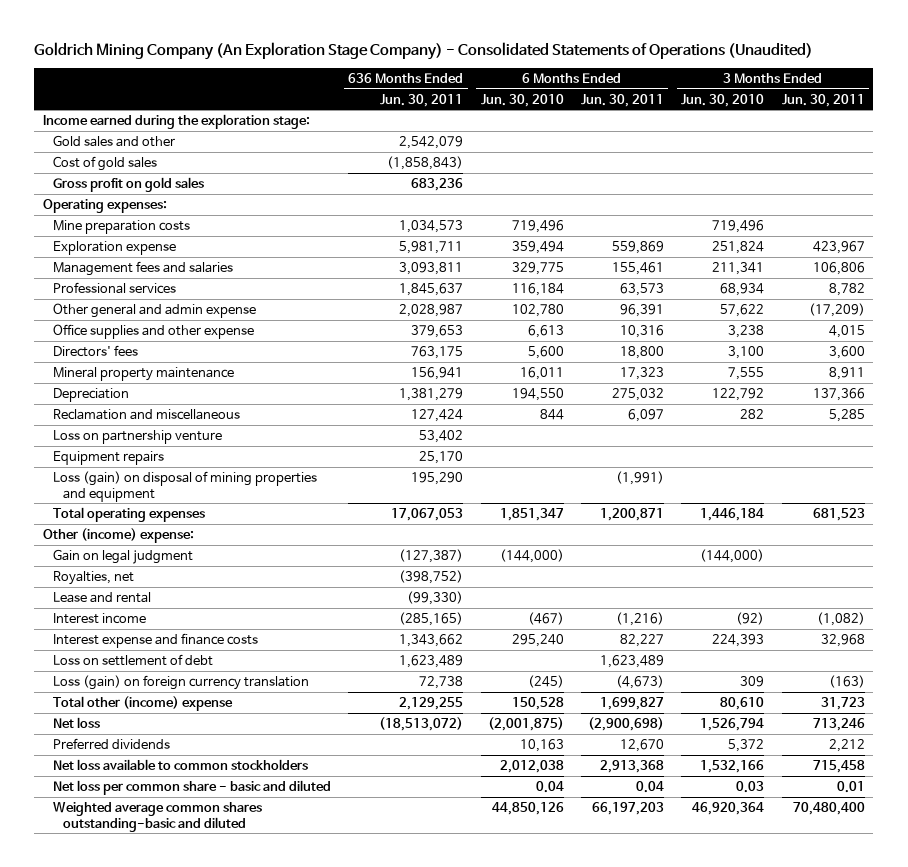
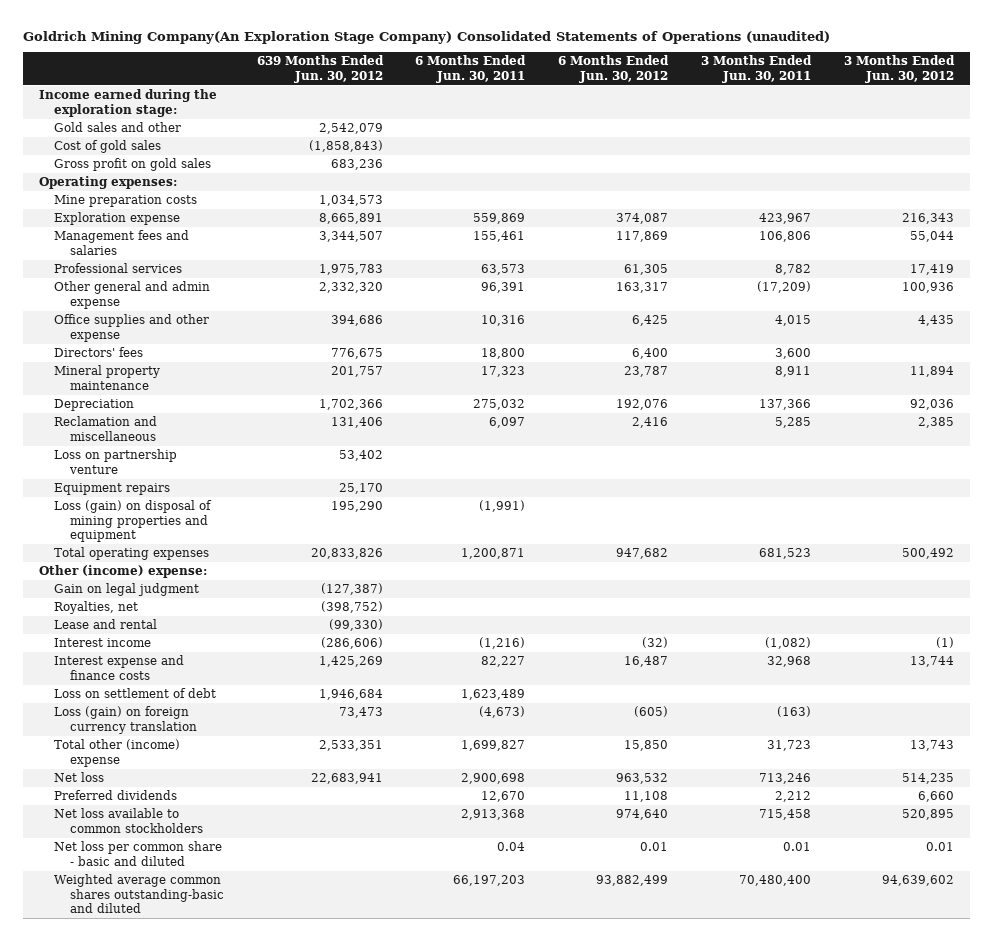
- Goldrich Mining Company (An Exploration Stage Company) - Consolidated Statements of Operations (Unaudited)
+ Goldrich Mining Company(An Exploration Stage Company) Consolidated Statements of Operations (unaudited)
- | 636 Months Ended Jun. 30, 2011 | 6 Months Ended Jun. 30, 2010 | 6 Months Ended Jun. 30, 2011 | 3 Months Ended Jun. 30, 2010 | 3 Months Ended Jun. 30, 2011
+ | 639 Months Ended Jun. 30, 2012 | 6 Months Ended Jun. 30, 2011 | 6 Months Ended Jun. 30, 2012 | 3 Months Ended Jun. 30, 2011 | 3 Months Ended Jun. 30, 2012
- Net loss | (18,513,072) | (2,001,875) | (2,900,698) | 1,526,794 | 713,246
+ Net loss | 22,683,941 | 2,900,698 | 963,532 | 713,246 | 514,235

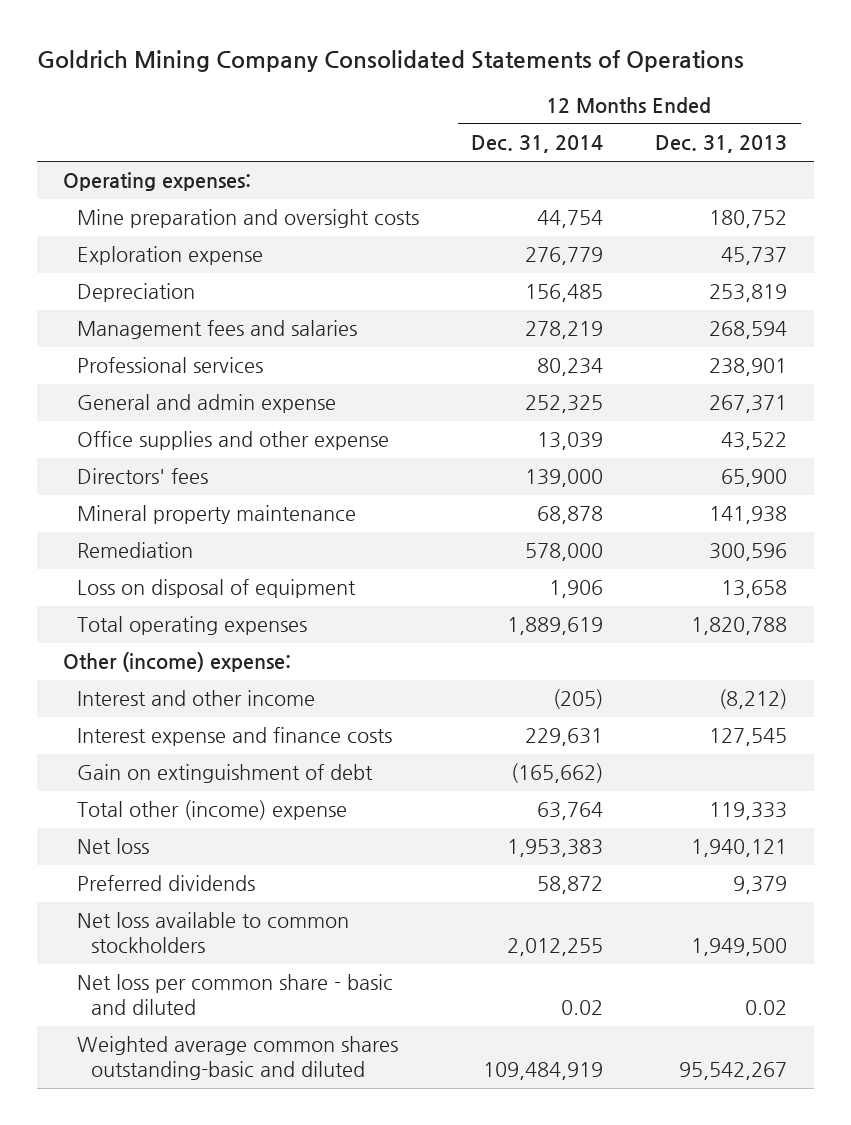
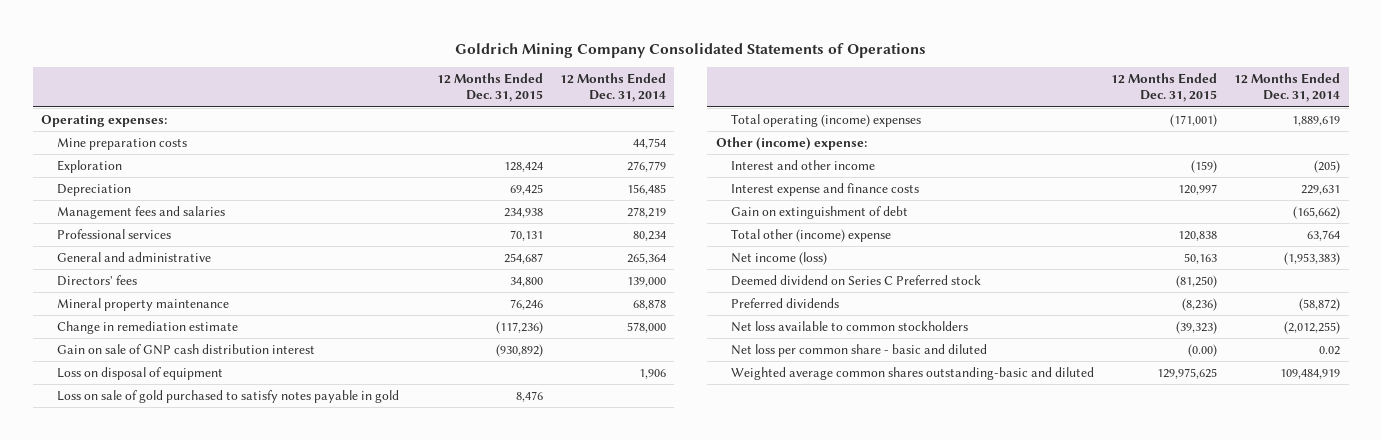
- | 12 Months Ended Dec. 31, 2014 | 12 Months Ended Dec. 31, 2013
+ | 12 Months Ended Dec. 31, 2015 | 12 Months Ended Dec. 31, 2014
- Mine preparation and oversight costs | 44,754 | 180,752
- Exploration expense | 276,779 | 45,737
+ Mine preparation costs | | 44,754
+ Exploration | 128,424 | 276,779
- General and admin expense | 252,325 | 267,371
- Office supplies and other expense | 13,039 | 43,522
+ General and administrative | 254,687 | 265,364
- Remediation | 578,000 | 300,596
+ Change in remediation estimate | (117,236) | 578,000
+ Gain on sale of GNP cash distribution interest | (930,892) |
- Total operating expenses | 1,889,619 | 1,820,788
+ Loss on sale of gold purchased to satisfy notes payable in gold | 8,476 |
+ Total operating (income) expenses | (171,001) | 1,889,619
- Net loss | 1,953,383 | 1,940,121
- Preferred dividends | 58,872 | 9,379
- Net loss available to common stockholders | 2,012,255 | 1,949,500
+ Net income (loss) | 50,163 | (1,953,383)
+ Deemed dividend on Series C Preferred stock | (81,250) |
+ Preferred dividends | (8,236) | (58,872)
+ Net loss available to common stockholders | (39,323) | (2,012,255)

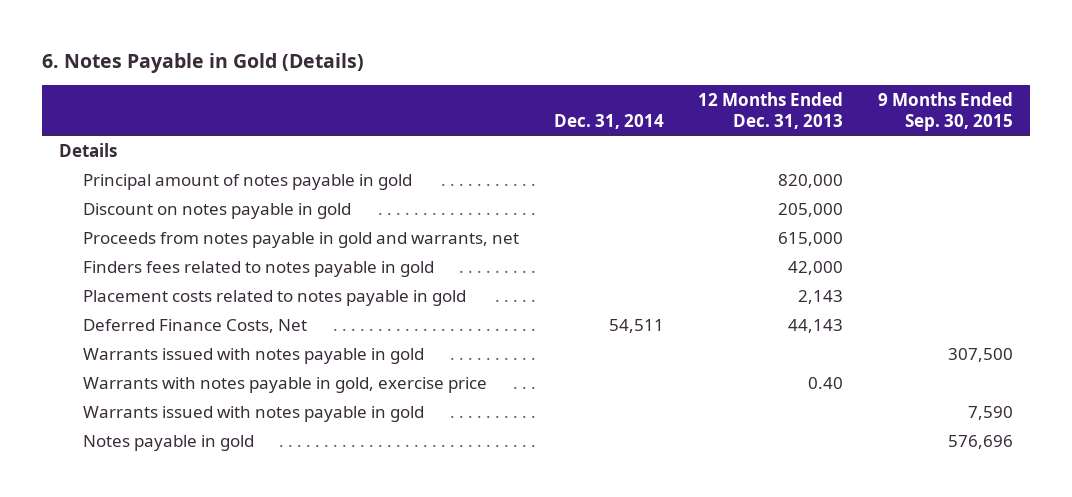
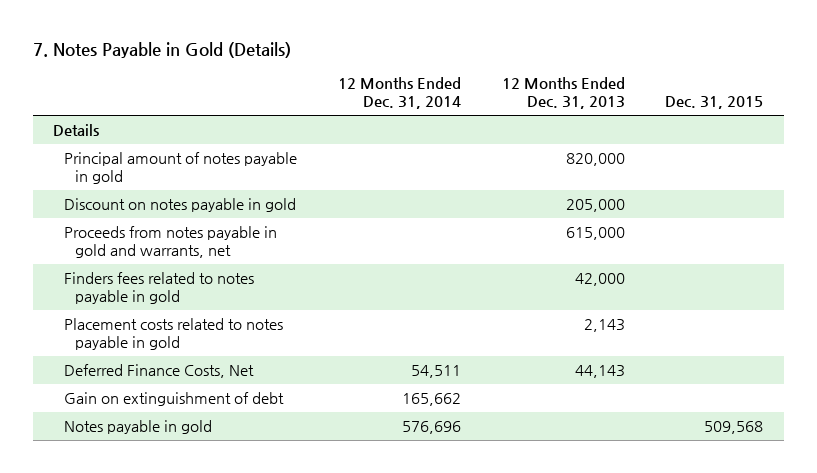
- 6. Notes Payable in Gold (Details)
+ 7. Notes Payable in Gold (Details)
- | Dec. 31, 2014 | 12 Months Ended Dec. 31, 2013 | 9 Months Ended Sep. 30, 2015
+ | 12 Months Ended Dec. 31, 2014 | 12 Months Ended Dec. 31, 2013 | Dec. 31, 2015
- Warrants issued with notes payable in gold | | | 307,500
- Warrants with notes payable in gold, exercise price | | 0.40 |
- Warrants issued with notes payable in gold | | | 7,590
+ Gain on extinguishment of debt | 165,662 | |

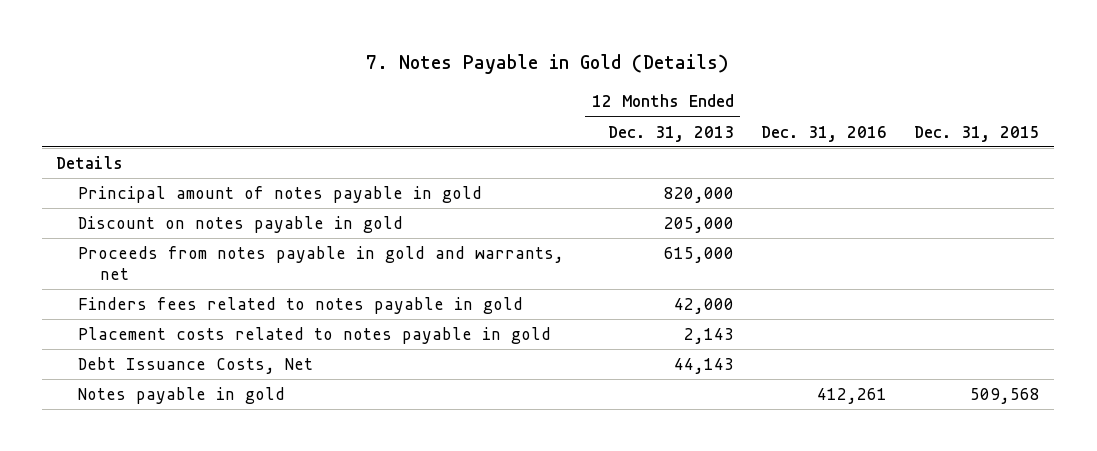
- | 12 Months Ended Dec. 31, 2014 | 12 Months Ended Dec. 31, 2013 | Dec. 31, 2015
+ | 12 Months Ended Dec. 31, 2013 | Dec. 31, 2016 | Dec. 31, 2015
- Deferred Finance Costs, Net | 54,511 | 44,143 |
- Gain on extinguishment of debt | 165,662 | |
+ Debt Issuance Costs, Net | 44,143 | |

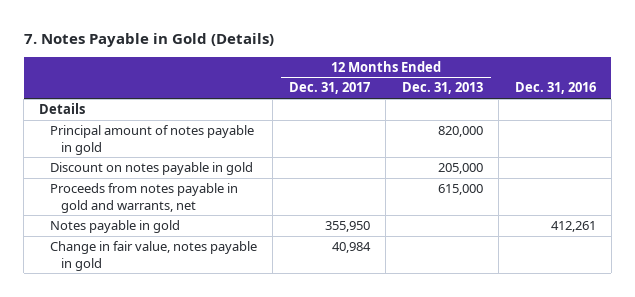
- | 12 Months Ended Dec. 31, 2013 | Dec. 31, 2016 | Dec. 31, 2015
+ | 12 Months Ended Dec. 31, 2017 | 12 Months Ended Dec. 31, 2013 | Dec. 31, 2016
- Finders fees related to notes payable in gold | 42,000 | |
- Placement costs related to notes payable in gold | 2,143 | |
- Debt Issuance Costs, Net | 44,143 | |
+ Change in fair value, notes payable in gold | 40,984 | |

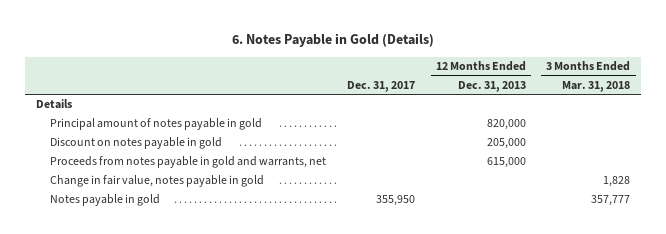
- 7. Notes Payable in Gold (Details)
+ 6. Notes Payable in Gold (Details)
- | 12 Months Ended Dec. 31, 2017 | 12 Months Ended Dec. 31, 2013 | Dec. 31, 2016
+ | Dec. 31, 2017 | 12 Months Ended Dec. 31, 2013 | 3 Months Ended Mar. 31, 2018
moved down: Notes payable in gold | 355,950 | | 357,777

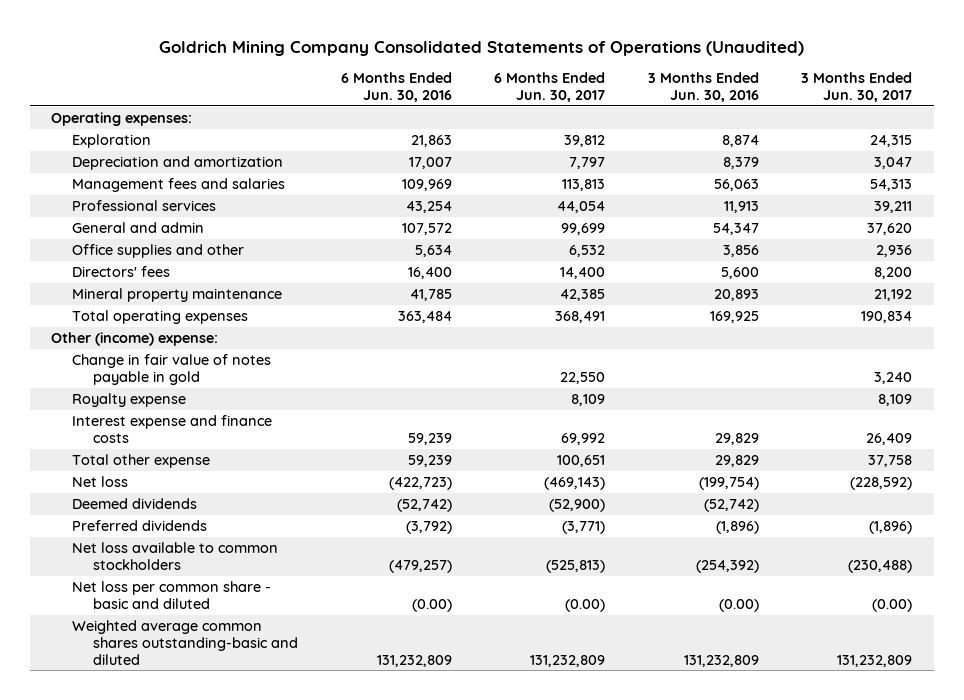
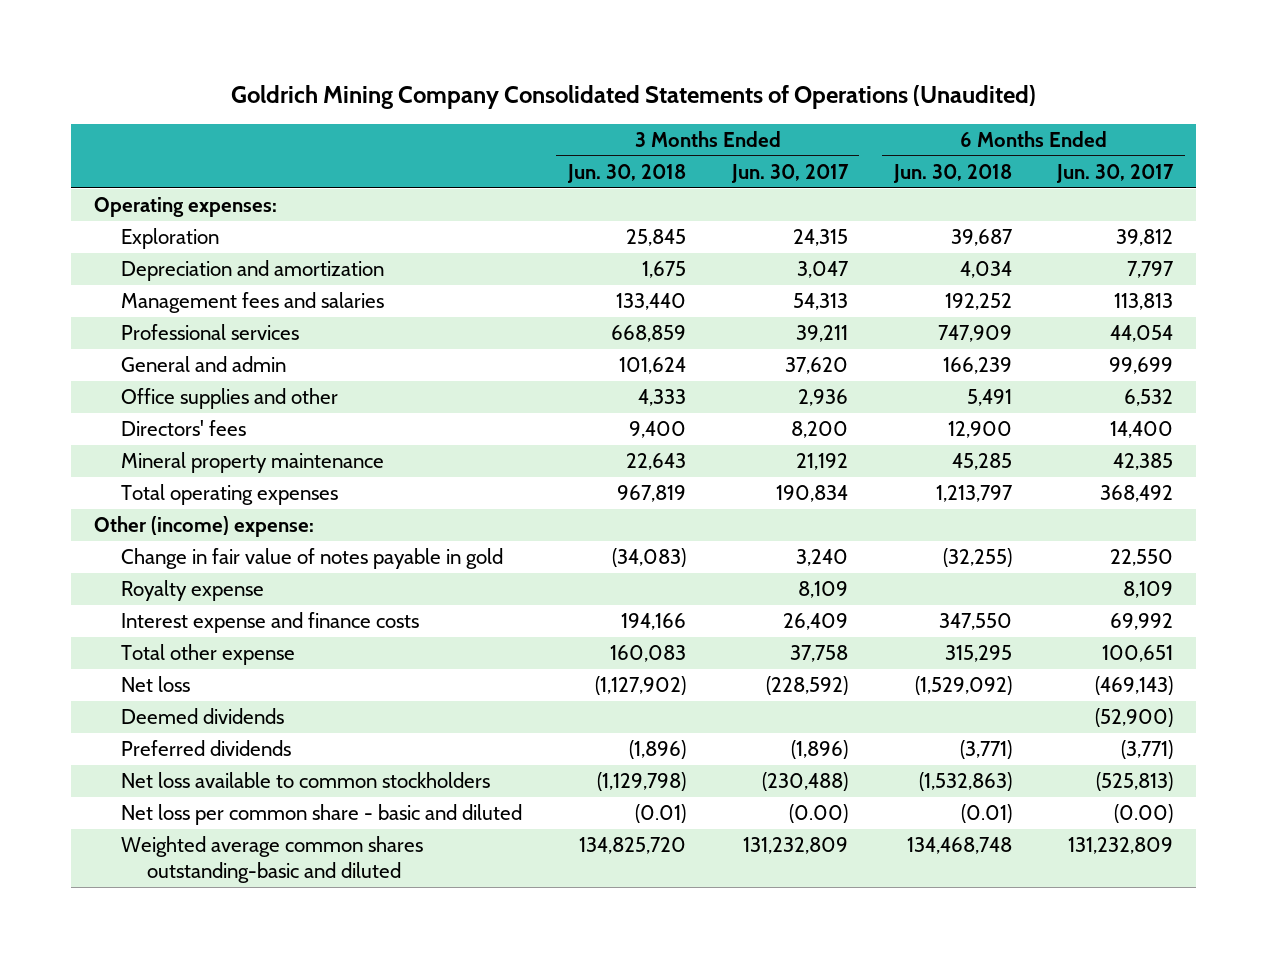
- | 6 Months Ended Jun. 30, 2016 | 6 Months Ended Jun. 30, 2017 | 3 Months Ended Jun. 30, 2016 | 3 Months Ended Jun. 30, 2017
+ | 3 Months Ended Jun. 30, 2018 | 3 Months Ended Jun. 30, 2017 | 6 Months Ended Jun. 30, 2018 | 6 Months Ended Jun. 30, 2017
- Total operating expenses | 363,484 | 368,491 | 169,925 | 190,834
+ Total operating expenses | 967,819 | 190,834 | 1,213,797 | 368,492

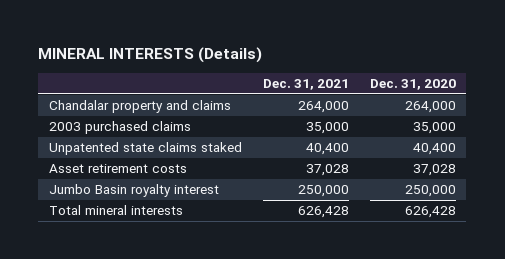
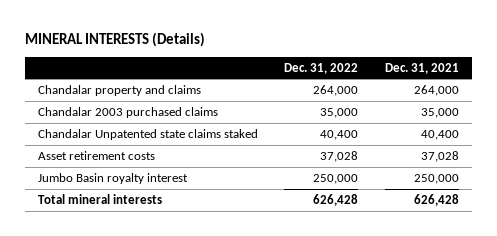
- | Dec. 31, 2021 | Dec. 31, 2020
+ | Dec. 31, 2022 | Dec. 31, 2021
- 2003 purchased claims | 35,000 | 35,000
- Unpatented state claims staked | 40,400 | 40,400
+ Chandalar 2003 purchased claims | 35,000 | 35,000
+ Chandalar Unpatented state claims staked | 40,400 | 40,400

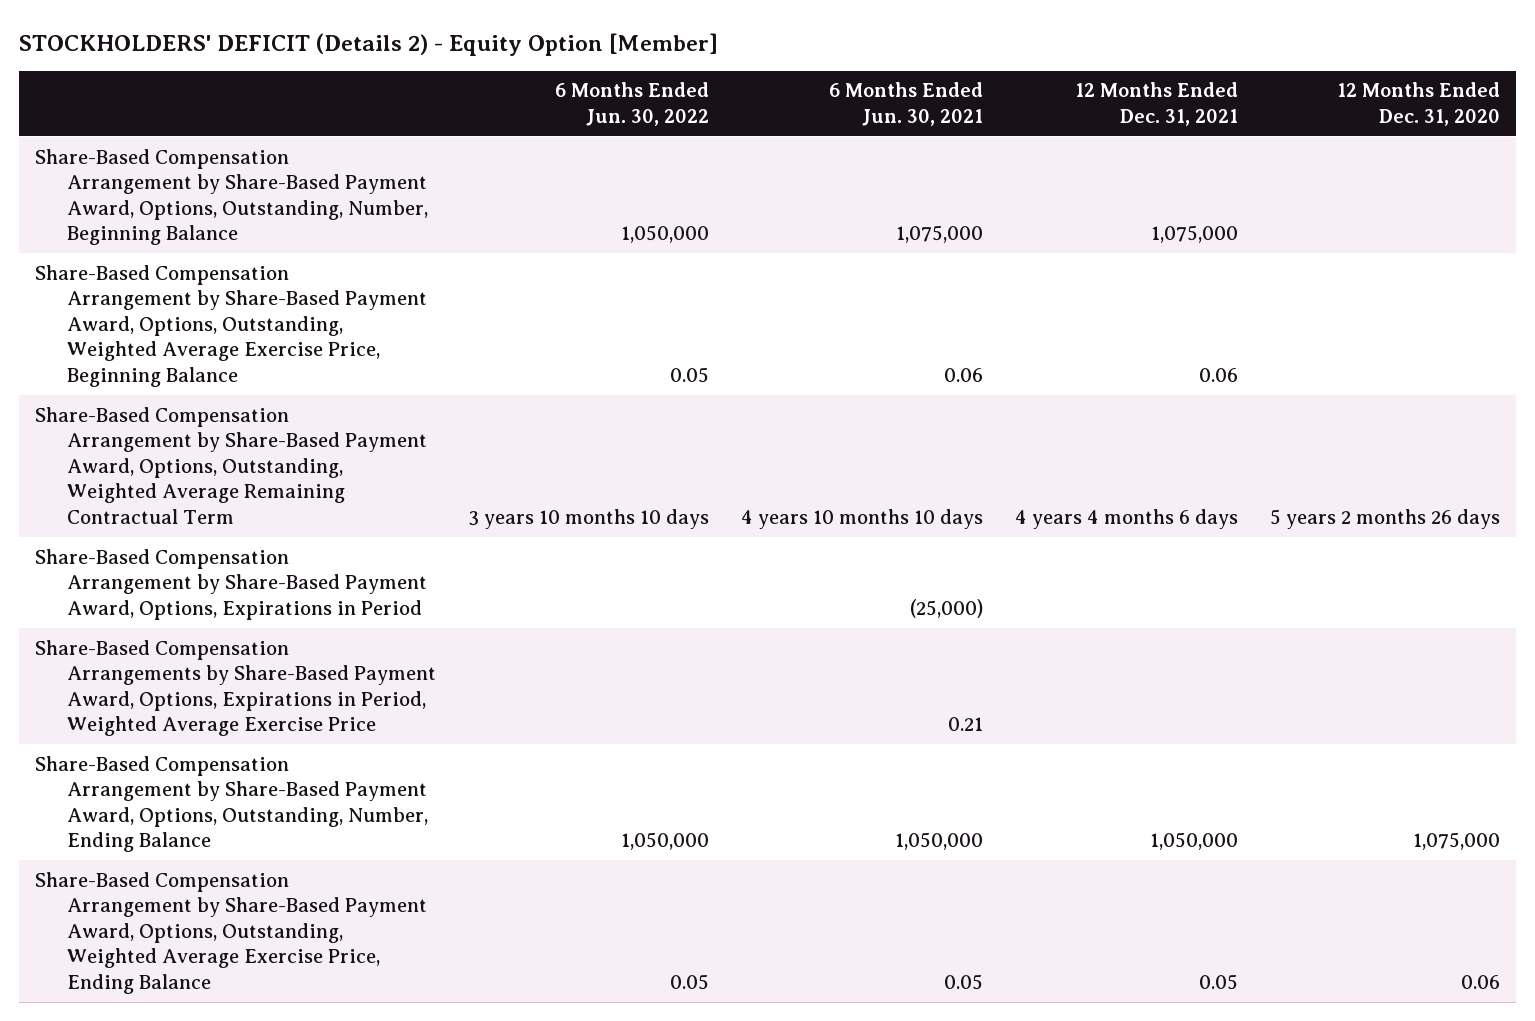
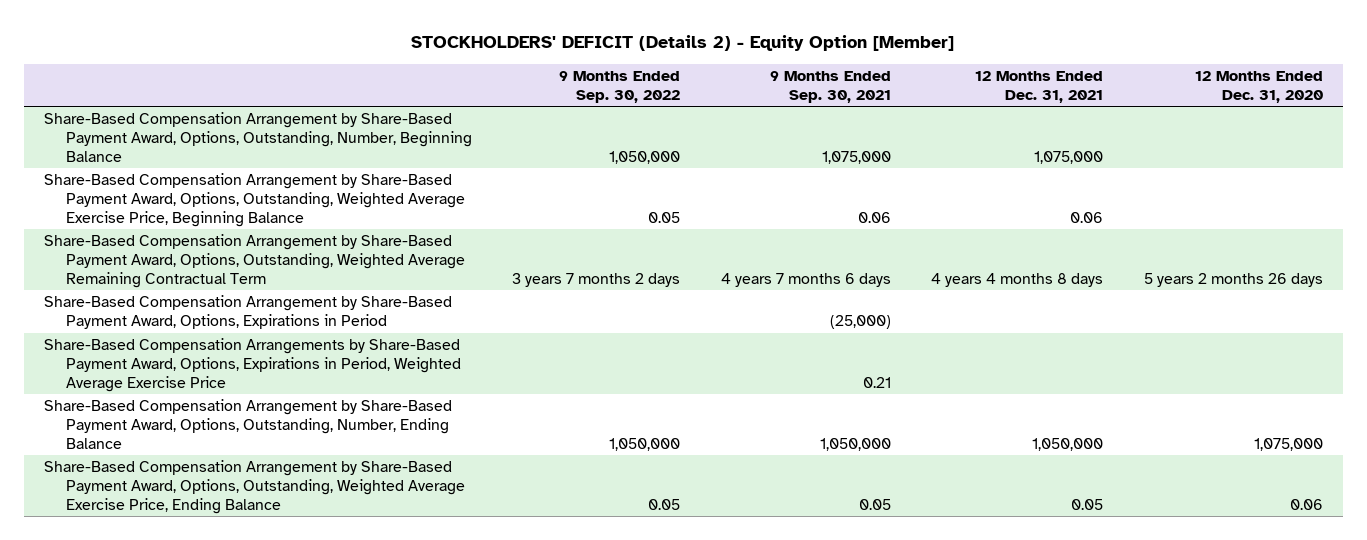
- | 6 Months Ended Jun. 30, 2022 | 6 Months Ended Jun. 30, 2021 | 12 Months Ended Dec. 31, 2021 | 12 Months Ended Dec. 31, 2020
+ | 9 Months Ended Sep. 30, 2022 | 9 Months Ended Sep. 30, 2021 | 12 Months Ended Dec. 31, 2021 | 12 Months Ended Dec. 31, 2020
- Share-Based Compensation Arrangement by Share-Based Payment Award, Options, Outstanding, Weighted Average Remaining Contractual Term | 3 years 10 months 10 days | 4 years 10 months 10 days | 4 years 4 months 6 days | 5 years 2 months 26 days
+ Share-Based Compensation Arrangement by Share-Based Payment Award, Options, Outstanding, Weighted Average Remaining Contractual Term | 3 years 7 months 2 days | 4 years 7 months 6 days | 4 years 4 months 8 days | 5 years 2 months 26 days

